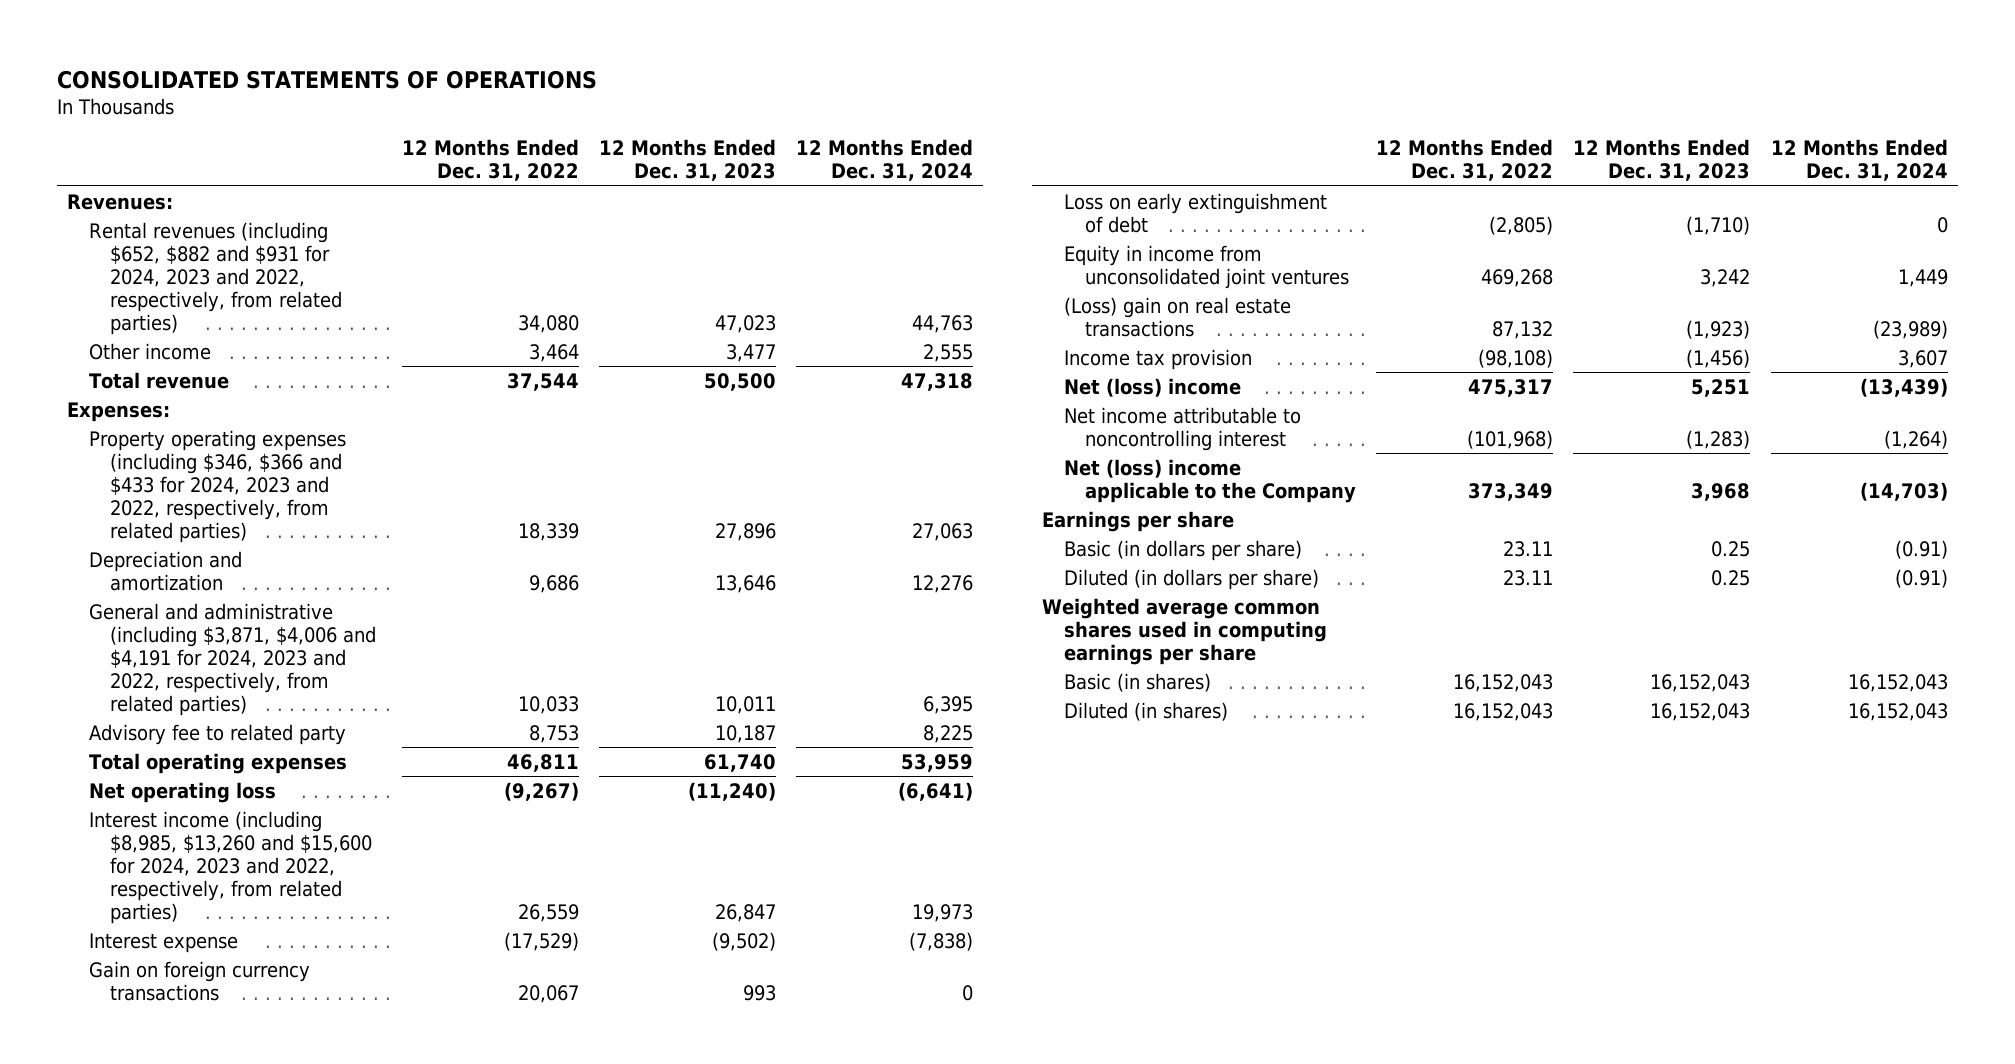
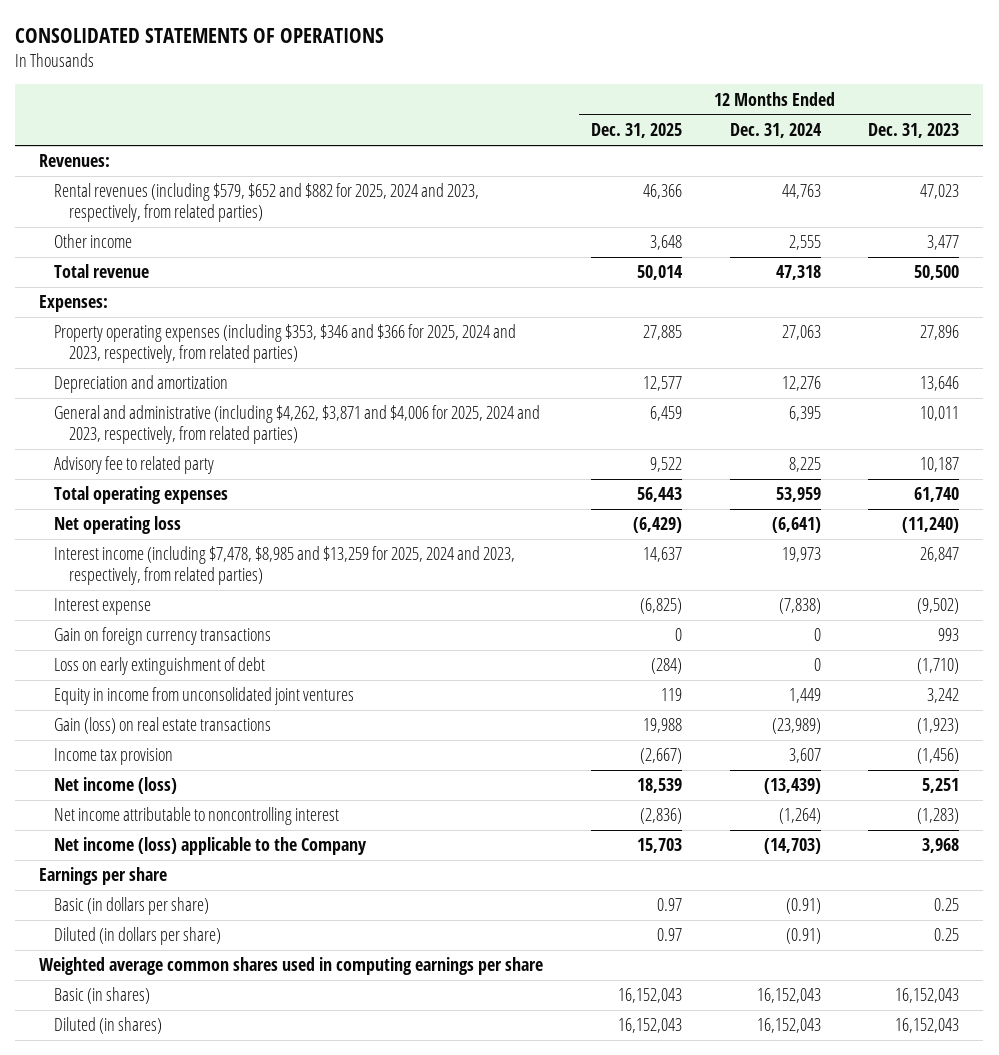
- | 12 Months Ended Dec. 31, 2022 | 12 Months Ended Dec. 31, 2023 | 12 Months Ended Dec. 31, 2024
+ | 12 Months Ended Dec. 31, 2025 | 12 Months Ended Dec. 31, 2024 | 12 Months Ended Dec. 31, 2023
- Rental revenues (including $652, $882 and $931 for 2024, 2023 and 2022, respectively, from related parties) | 34,080 | 47,023 | 44,763
+ Rental revenues (including $579, $652 and $882 for 2025, 2024 and 2023, respectively, from related parties) | 46,366 | 44,763 | 47,023
- Property operating expenses (including $346, $366 and $433 for 2024, 2023 and 2022, respectively, from related parties) | 18,339 | 27,896 | 27,063
+ Property operating expenses (including $353, $346 and $366 for 2025, 2024 and 2023, respectively, from related parties) | 27,885 | 27,063 | 27,896
- General and administrative (including $3,871, $4,006 and $4,191 for 2024, 2023 and 2022, respectively, from related parties) | 10,033 | 10,011 | 6,395
+ General and administrative (including $4,262, $3,871 and $4,006 for 2025, 2024 and 2023, respectively, from related parties) | 6,459 | 6,395 | 10,011
- Interest income (including $8,985, $13,260 and $15,600 for 2024, 2023 and 2022, respectively, from related parties) | 26,559 | 26,847 | 19,973
+ Interest income (including $7,478, $8,985 and $13,259 for 2025, 2024 and 2023, respectively, from related parties) | 14,637 | 19,973 | 26,847
- (Loss) gain on real estate transactions | 87,132 | (1,923) | (23,989)
+ Gain (loss) on real estate transactions | 19,988 | (23,989) | (1,923)
- Net (loss) income | 475,317 | 5,251 | (13,439)
+ Net income (loss) | 18,539 | (13,439) | 5,251
- Net (loss) income applicable to the Company | 373,349 | 3,968 | (14,703)
+ Net income (loss) applicable to the Company | 15,703 | (14,703) | 3,968

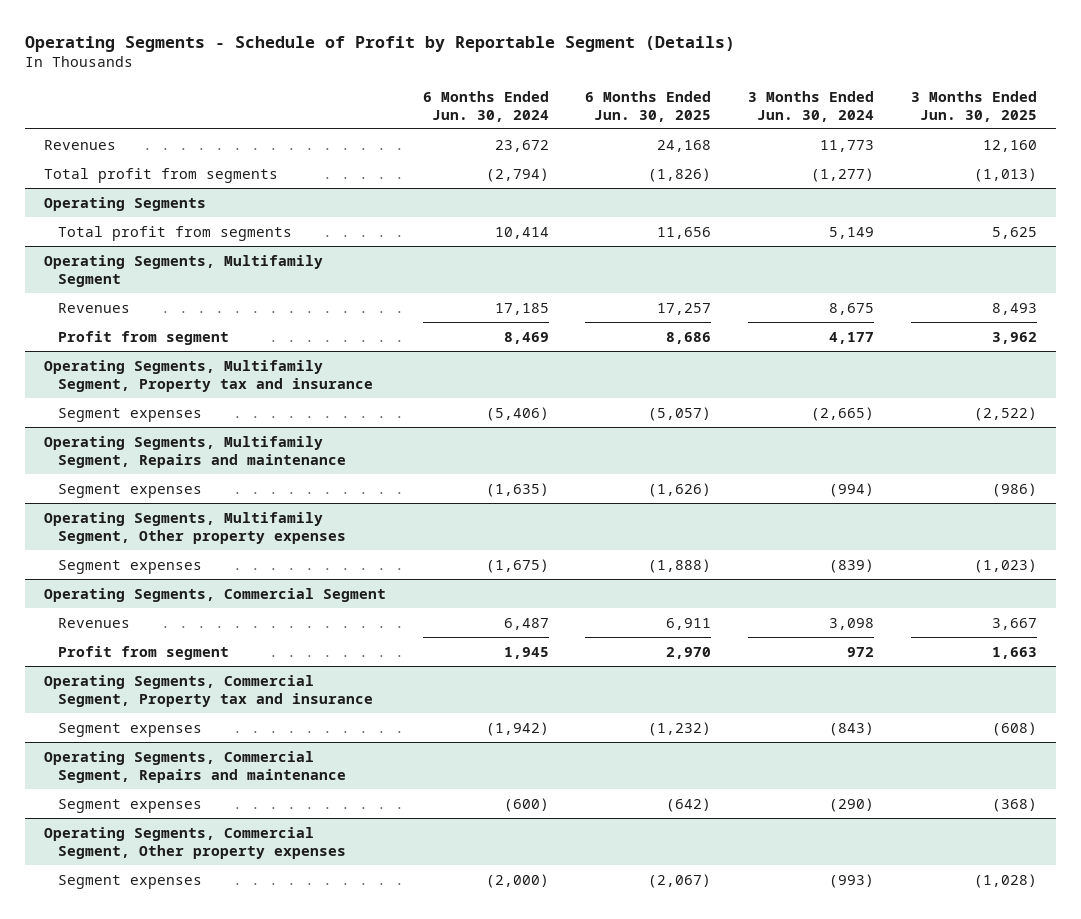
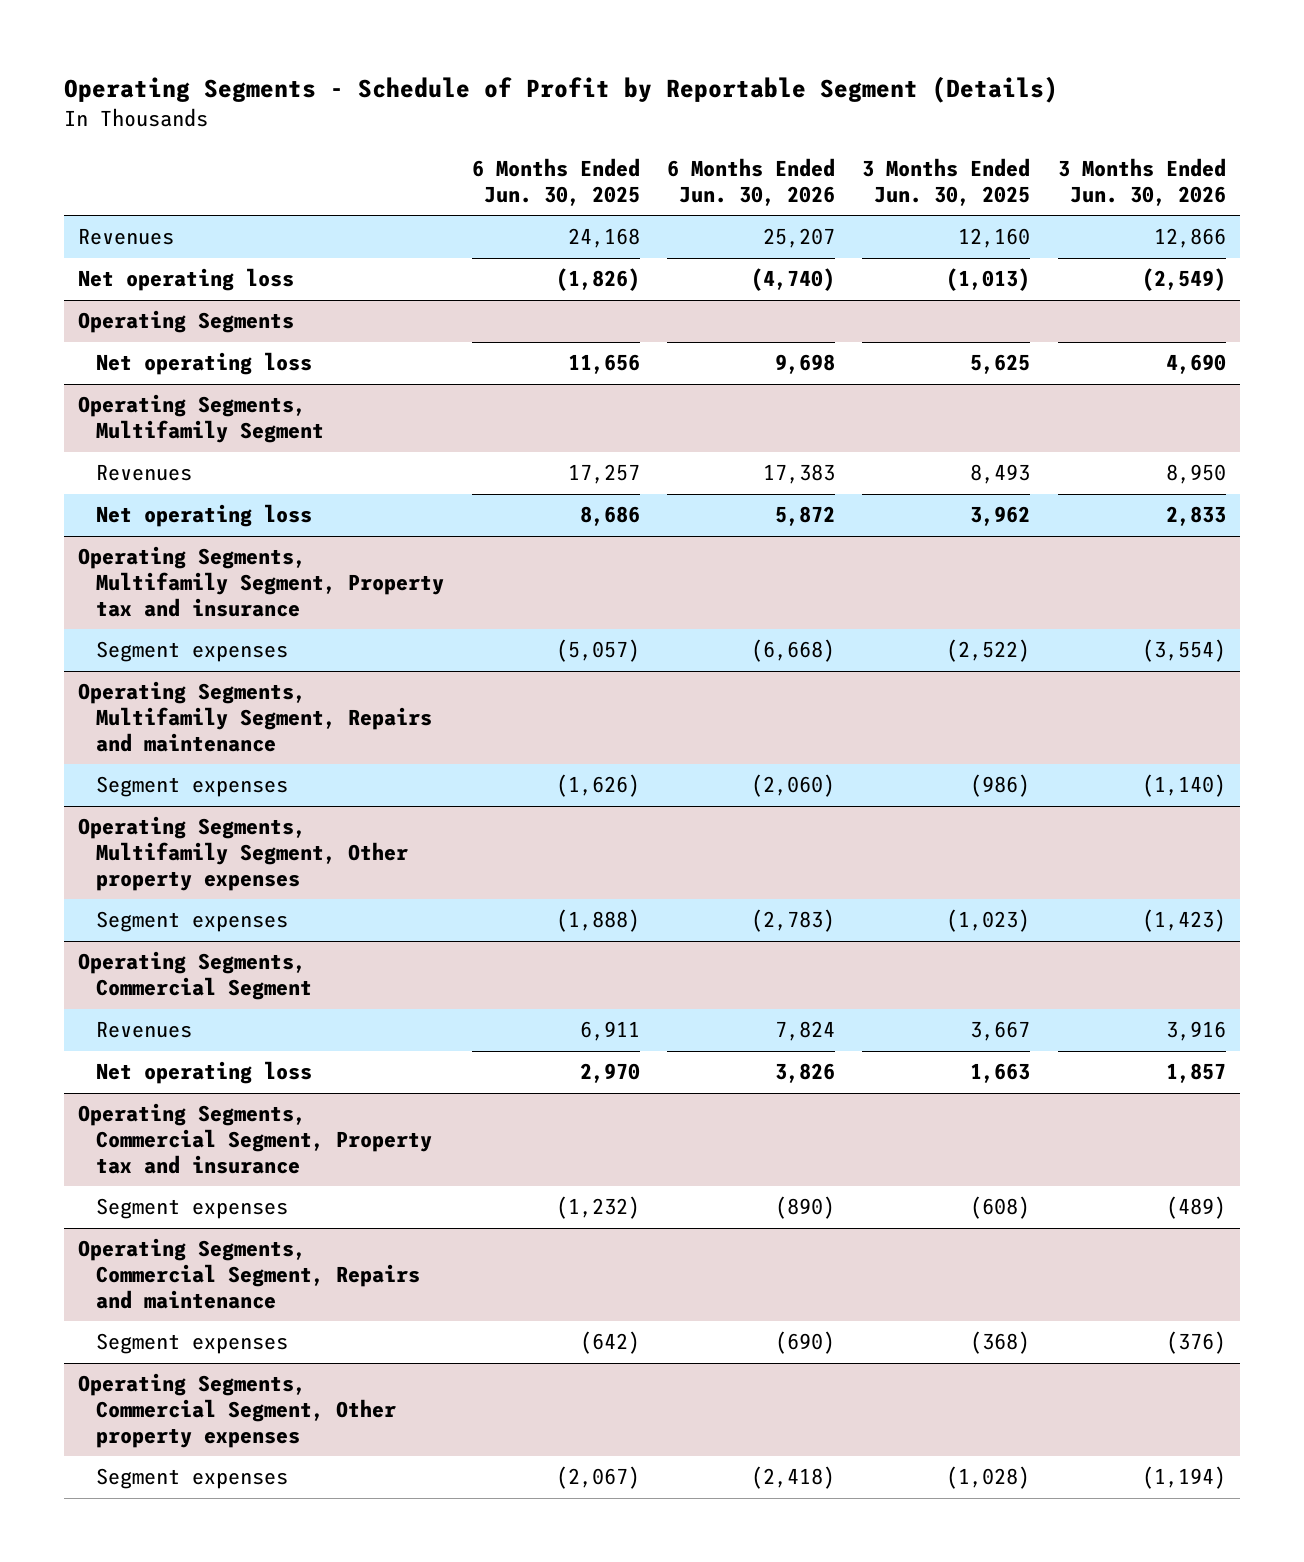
- | 6 Months Ended Jun. 30, 2024 | 6 Months Ended Jun. 30, 2025 | 3 Months Ended Jun. 30, 2024 | 3 Months Ended Jun. 30, 2025
+ | 6 Months Ended Jun. 30, 2025 | 6 Months Ended Jun. 30, 2026 | 3 Months Ended Jun. 30, 2025 | 3 Months Ended Jun. 30, 2026
- Total profit from segments | (2,794) | (1,826) | (1,277) | (1,013)
+ Net operating loss | (1,826) | (4,740) | (1,013) | (2,549)
@ Operating Segments
- Total profit from segments | 10,414 | 11,656 | 5,149 | 5,625
+ Net operating loss | 11,656 | 9,698 | 5,625 | 4,690
@ Operating Segments, Multifamily Segment
- Profit from segment | 8,469 | 8,686 | 4,177 | 3,962
+ Net operating loss | 8,686 | 5,872 | 3,962 | 2,833
@ Operating Segments, Commercial Segment
- Profit from segment | 1,945 | 2,970 | 972 | 1,663
+ Net operating loss | 2,970 | 3,826 | 1,663 | 1,857

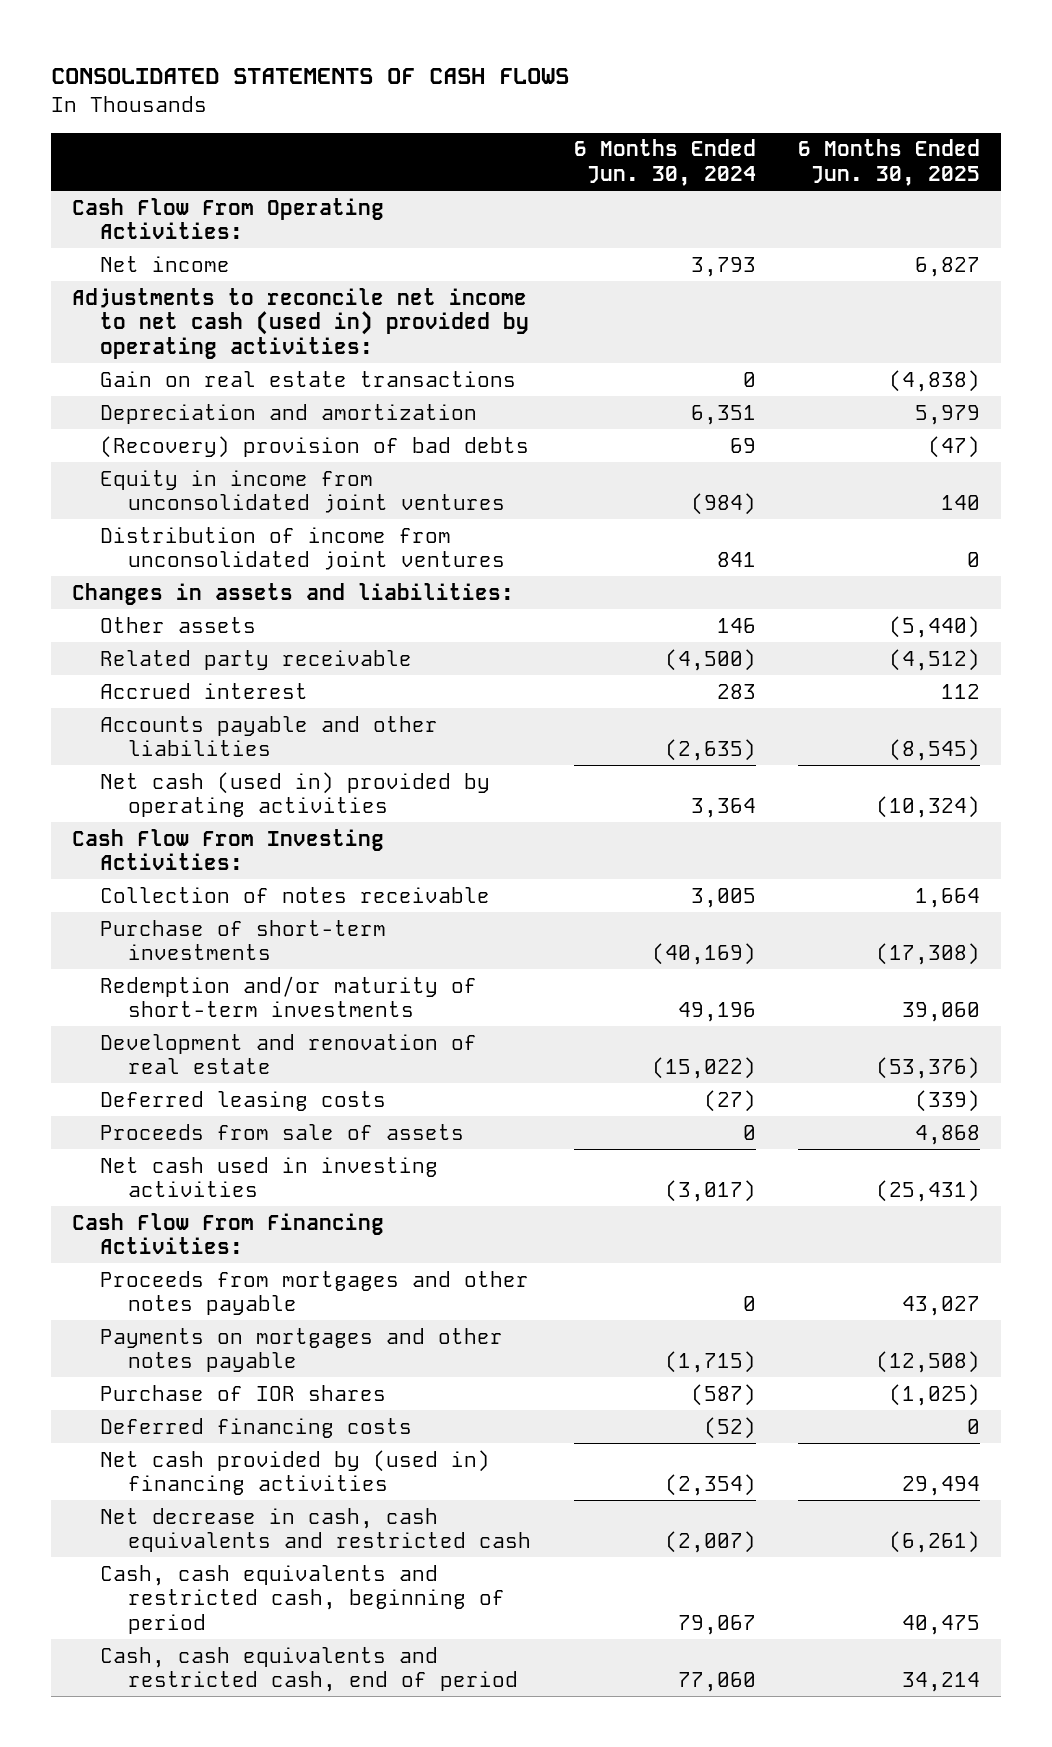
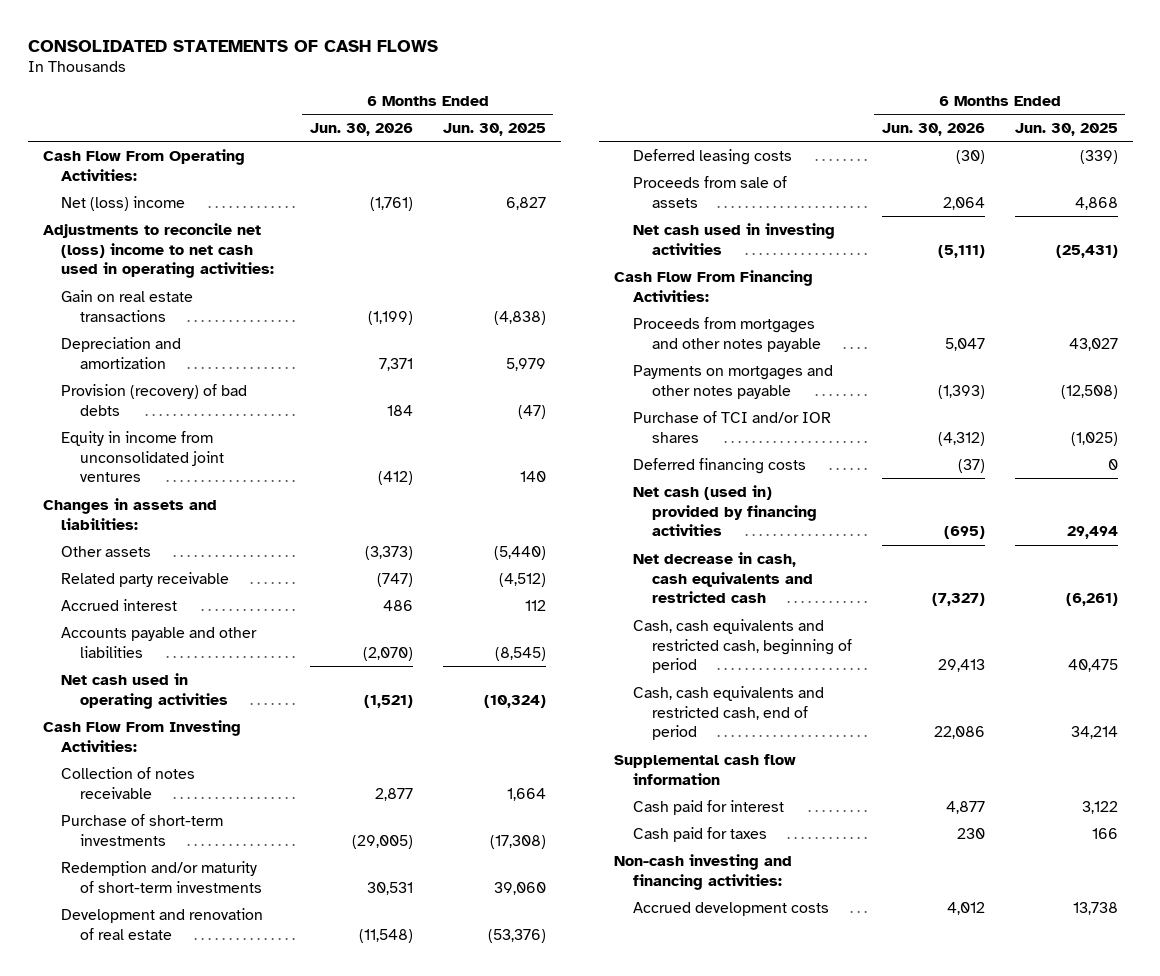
- | 6 Months Ended Jun. 30, 2024 | 6 Months Ended Jun. 30, 2025
+ | 6 Months Ended Jun. 30, 2026 | 6 Months Ended Jun. 30, 2025
- Net income | 3,793 | 6,827
- Adjustments to reconcile net income to net cash (used in) provided by operating activities:
+ Net (loss) income | (1,761) | 6,827
+ Adjustments to reconcile net (loss) income to net cash used in operating activities:
- (Recovery) provision of bad debts | 69 | (47)
+ Provision (recovery) of bad debts | 184 | (47)
- Distribution of income from unconsolidated joint ventures | 841 | 0
- Net cash (used in) provided by operating activities | 3,364 | (10,324)
+ Net cash used in operating activities | (1,521) | (10,324)
- Purchase of IOR shares | (587) | (1,025)
+ Purchase of TCI and/or IOR shares | (4,312) | (1,025)
- Net cash provided by (used in) financing activities | (2,354) | 29,494
+ Net cash (used in) provided by financing activities | (695) | 29,494
+ Supplemental cash flow information
+ Cash paid for interest | 4,877 | 3,122
+ Cash paid for taxes | 230 | 166
+ Non-cash investing and financing activities:
+ Accrued development costs | 4,012 | 13,738

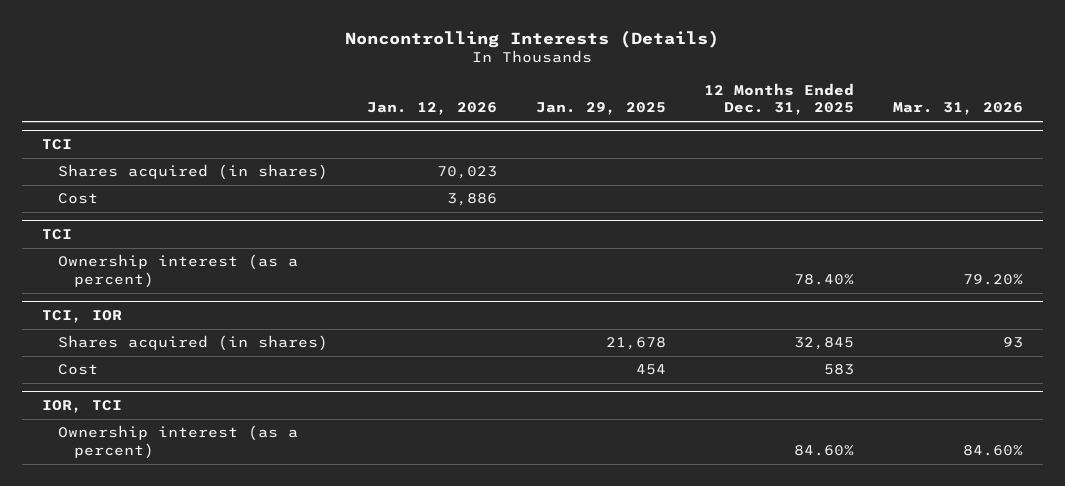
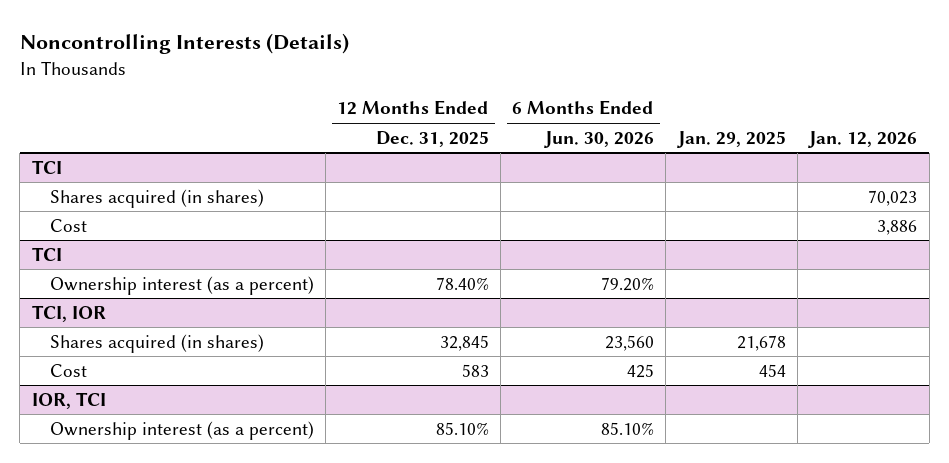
- | Jan. 12, 2026 | Jan. 29, 2025 | 12 Months Ended Dec. 31, 2025 | Mar. 31, 2026
+ | 12 Months Ended Dec. 31, 2025 | 6 Months Ended Jun. 30, 2026 | Jan. 29, 2025 | Jan. 12, 2026
@ IOR, TCI
- Ownership interest (as a percent) | | | 84.60% | 84.60%
+ Ownership interest (as a percent) | 85.10% | 85.10% | |

